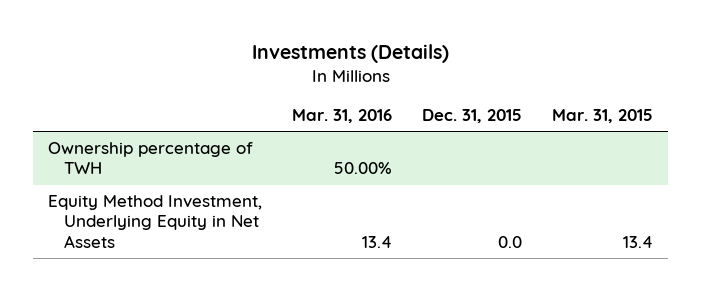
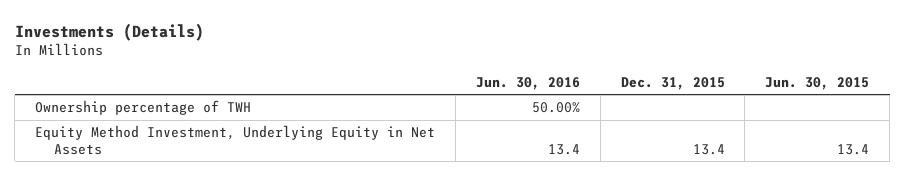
- | Mar. 31, 2016 | Dec. 31, 2015 | Mar. 31, 2015
+ | Jun. 30, 2016 | Dec. 31, 2015 | Jun. 30, 2015
- Equity Method Investment, Underlying Equity in Net Assets | 13.4 | 0.0 | 13.4
+ Equity Method Investment, Underlying Equity in Net Assets | 13.4 | 13.4 | 13.4

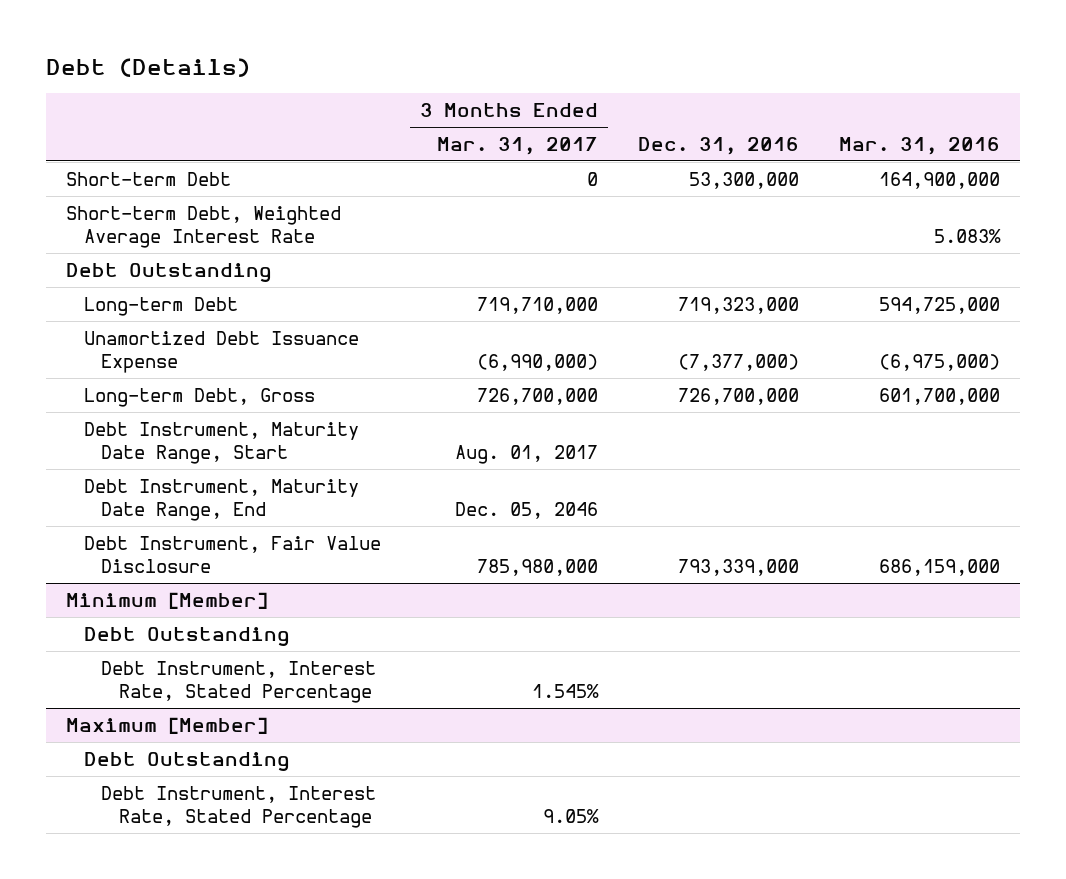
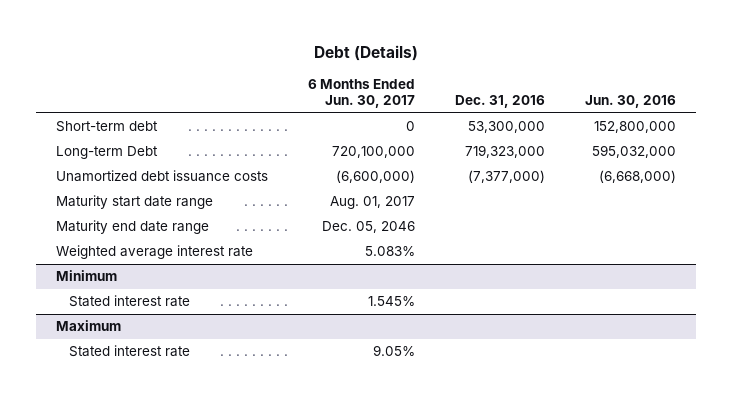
- | 3 Months Ended Mar. 31, 2017 | Dec. 31, 2016 | Mar. 31, 2016
+ | 6 Months Ended Jun. 30, 2017 | Dec. 31, 2016 | Jun. 30, 2016
- Short-term Debt | 0 | 53,300,000 | 164,900,000
- Short-term Debt, Weighted Average Interest Rate | | | 5.083%
- Debt Outstanding
+ Short-term debt | 0 | 53,300,000 | 152,800,000
- Unamortized Debt Issuance Expense | (6,990,000) | (7,377,000) | (6,975,000)
- Long-term Debt, Gross | 726,700,000 | 726,700,000 | 601,700,000
- Debt Instrument, Maturity Date Range, Start | Aug. 01, 2017 | |
- Debt Instrument, Maturity Date Range, End | Dec. 05, 2046 | |
- Debt Instrument, Fair Value Disclosure | 785,980,000 | 793,339,000 | 686,159,000
- Minimum [Member]
- Debt Outstanding
- Debt Instrument, Interest Rate, Stated Percentage | 1.545% | |
- Maximum [Member]
- Debt Outstanding
- Debt Instrument, Interest Rate, Stated Percentage | 9.05% | |
+ Unamortized debt issuance costs | (6,600,000) | (7,377,000) | (6,668,000)
+ Maturity start date range | Aug. 01, 2017 | |
+ Maturity end date range | Dec. 05, 2046 | |
+ Weighted average interest rate | 5.083% | |
+ Minimum
+ Stated interest rate | 1.545% | |
+ Maximum
+ Stated interest rate | 9.05% | |

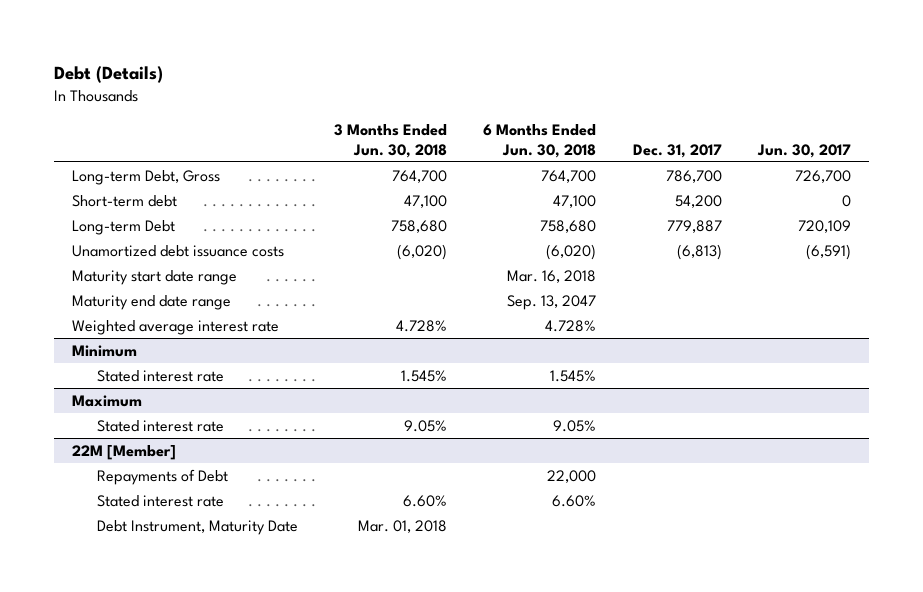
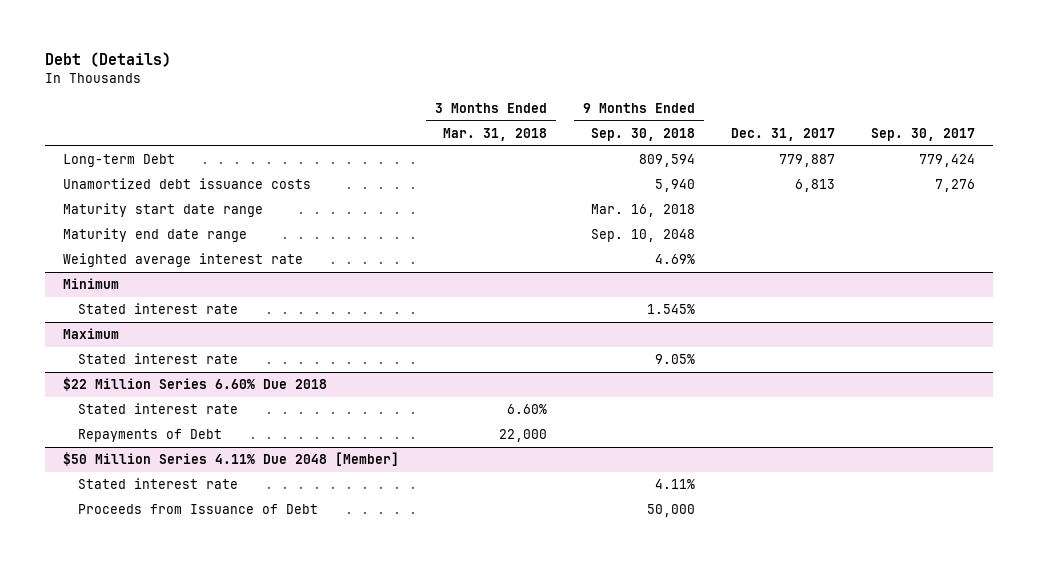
- | 3 Months Ended Jun. 30, 2018 | 6 Months Ended Jun. 30, 2018 | Dec. 31, 2017 | Jun. 30, 2017
+ | 3 Months Ended Mar. 31, 2018 | 9 Months Ended Sep. 30, 2018 | Dec. 31, 2017 | Sep. 30, 2017
- Long-term Debt, Gross | 764,700 | 764,700 | 786,700 | 726,700
- Short-term debt | 47,100 | 47,100 | 54,200 | 0
- Unamortized debt issuance costs | (6,020) | (6,020) | (6,813) | (6,591)
+ Unamortized debt issuance costs | | 5,940 | 6,813 | 7,276
- 22M [Member]
- Repayments of Debt | | 22,000 | |
- Stated interest rate | 6.60% | 6.60% | |
- Debt Instrument, Maturity Date | Mar. 01, 2018 | | |
+ $22 Million Series 6.60% Due 2018
+ Stated interest rate | 6.60% | | |
+ Repayments of Debt | 22,000 | | |
+ $50 Million Series 4.11% Due 2048 [Member]
+ Stated interest rate | | 4.11% | |
+ Proceeds from Issuance of Debt | | 50,000 | |

